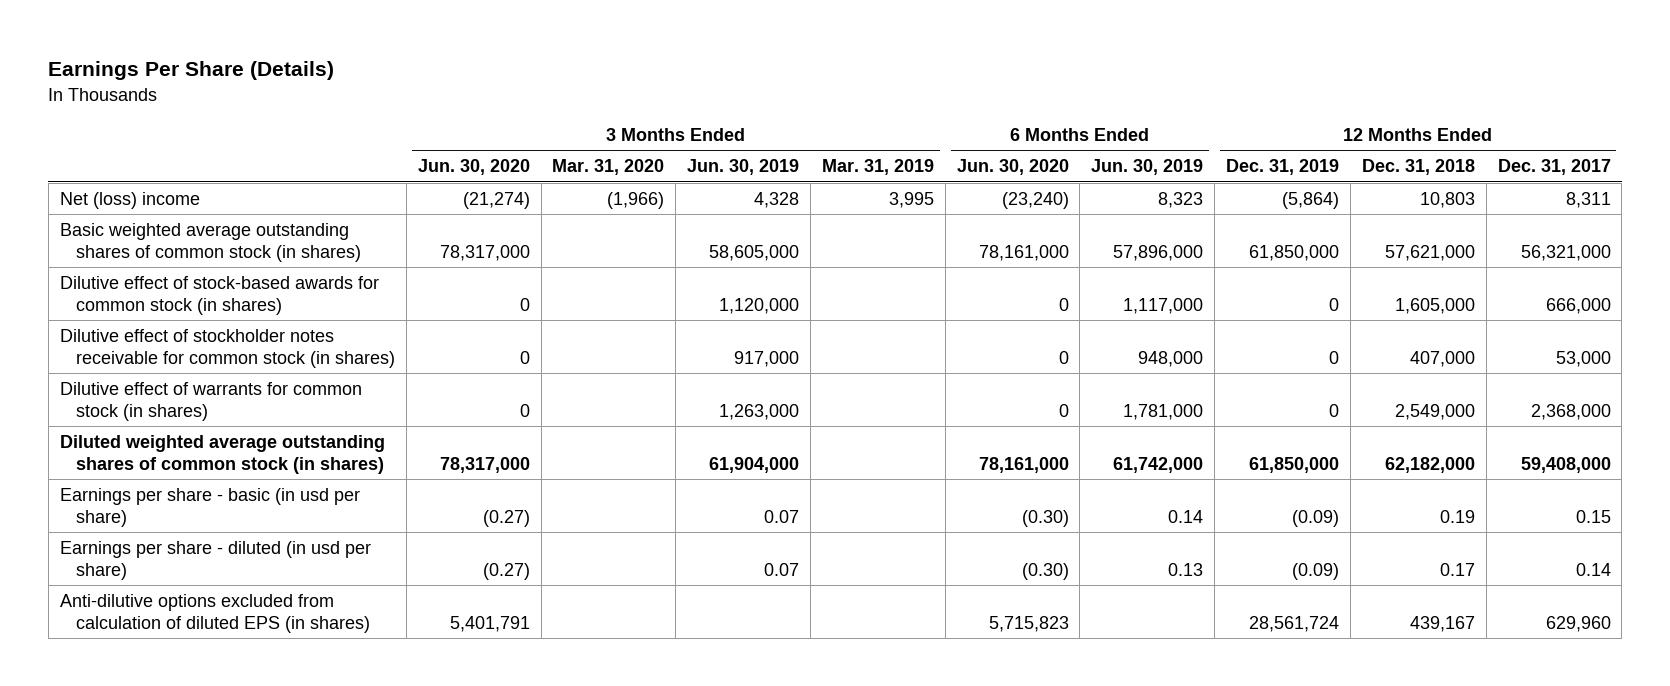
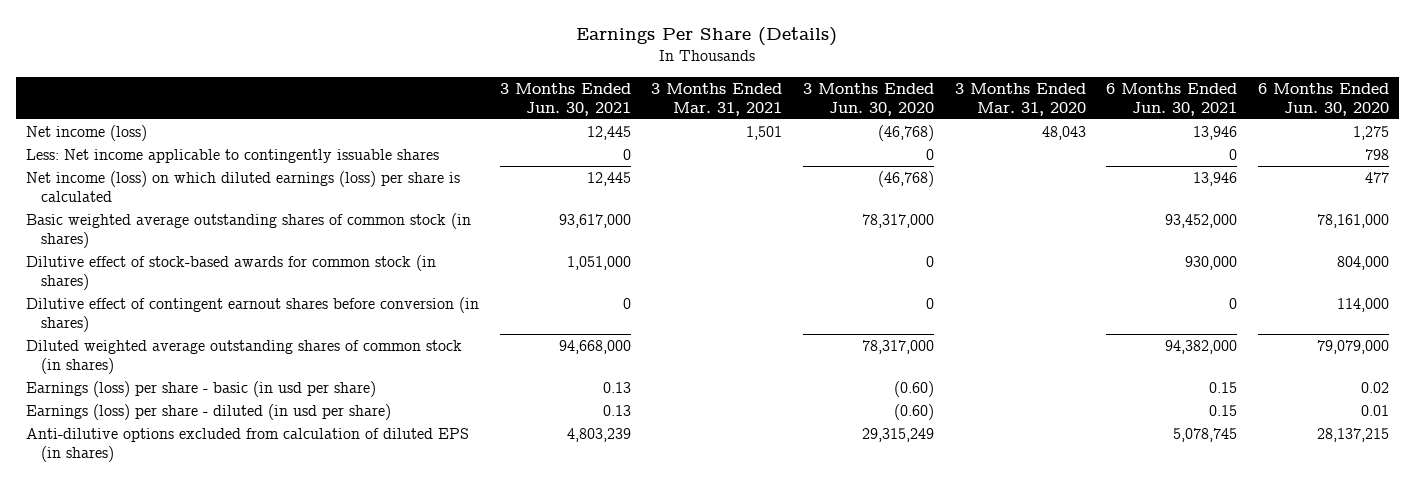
- | 3 Months Ended Jun. 30, 2020 | 3 Months Ended Mar. 31, 2020 | 3 Months Ended Jun. 30, 2019 | 3 Months Ended Mar. 31, 2019 | 6 Months Ended Jun. 30, 2020 | 6 Months Ended Jun. 30, 2019 | 12 Months Ended Dec. 31, 2019 | 12 Months Ended Dec. 31, 2018 | 12 Months Ended Dec. 31, 2017
+ | 3 Months Ended Jun. 30, 2021 | 3 Months Ended Mar. 31, 2021 | 3 Months Ended Jun. 30, 2020 | 3 Months Ended Mar. 31, 2020 | 6 Months Ended Jun. 30, 2021 | 6 Months Ended Jun. 30, 2020
- Net (loss) income | (21,274) | (1,966) | 4,328 | 3,995 | (23,240) | 8,323 | (5,864) | 10,803 | 8,311
+ Net income (loss) | 12,445 | 1,501 | (46,768) | 48,043 | 13,946 | 1,275
+ Less: Net income applicable to contingently issuable shares | 0 | | 0 | | 0 | 798
+ Net income (loss) on which diluted earnings (loss) per share is calculated | 12,445 | | (46,768) | | 13,946 | 477
- Dilutive effect of stock-based awards for common stock (in shares) | 0 | | 1,120,000 | | 0 | 1,117,000 | 0 | 1,605,000 | 666,000
- Dilutive effect of stockholder notes receivable for common stock (in shares) | 0 | | 917,000 | | 0 | 948,000 | 0 | 407,000 | 53,000
- Dilutive effect of warrants for common stock (in shares) | 0 | | 1,263,000 | | 0 | 1,781,000 | 0 | 2,549,000 | 2,368,000
- Diluted weighted average outstanding shares of common stock (in shares) | 78,317,000 | | 61,904,000 | | 78,161,000 | 61,742,000 | 61,850,000 | 62,182,000 | 59,408,000
- Earnings per share - basic (in usd per share) | (0.27) | | 0.07 | | (0.30) | 0.14 | (0.09) | 0.19 | 0.15
- Earnings per share - diluted (in usd per share) | (0.27) | | 0.07 | | (0.30) | 0.13 | (0.09) | 0.17 | 0.14
- Anti-dilutive options excluded from calculation of diluted EPS (in shares) | 5,401,791 | | | | 5,715,823 | | 28,561,724 | 439,167 | 629,960
+ Dilutive effect of stock-based awards for common stock (in shares) | 1,051,000 | | 0 | | 930,000 | 804,000
+ Dilutive effect of contingent earnout shares before conversion (in shares) | 0 | | 0 | | 0 | 114,000
+ Diluted weighted average outstanding shares of common stock (in shares) | 94,668,000 | | 78,317,000 | | 94,382,000 | 79,079,000
+ Earnings (loss) per share - basic (in usd per share) | 0.13 | | (0.60) | | 0.15 | 0.02
+ Earnings (loss) per share - diluted (in usd per share) | 0.13 | | (0.60) | | 0.15 | 0.01
+ Anti-dilutive options excluded from calculation of diluted EPS (in shares) | 4,803,239 | | 29,315,249 | | 5,078,745 | 28,137,215

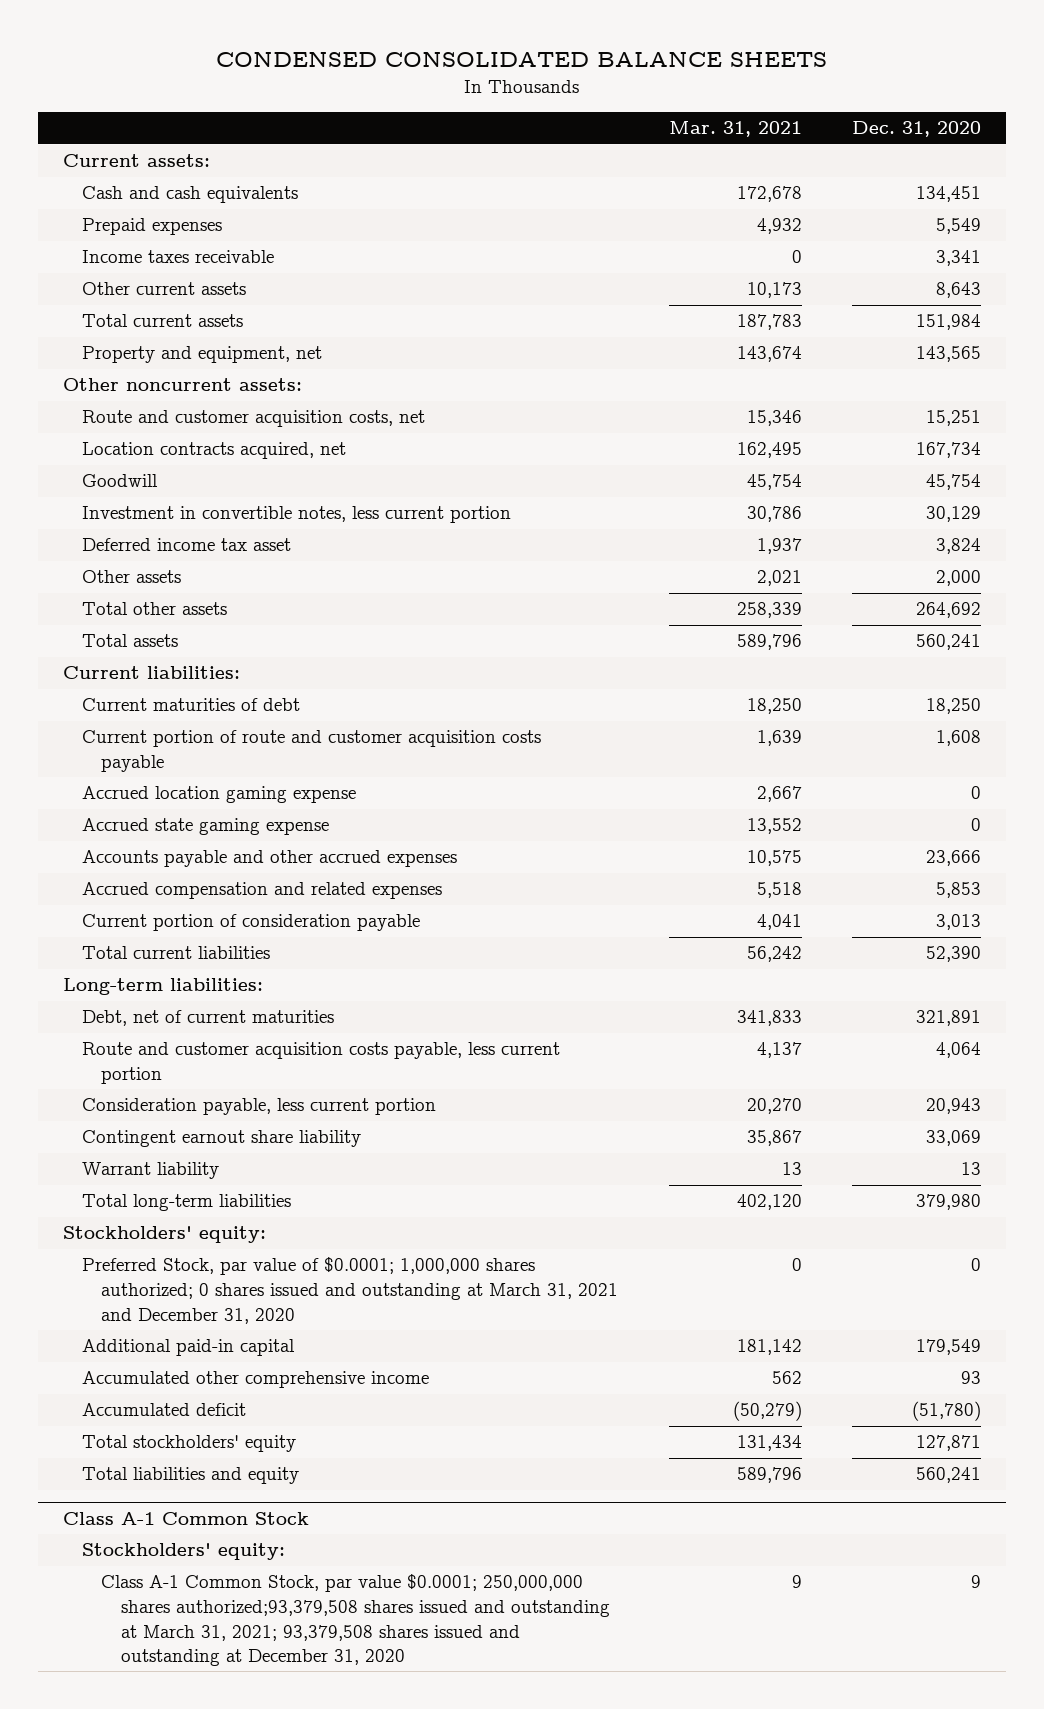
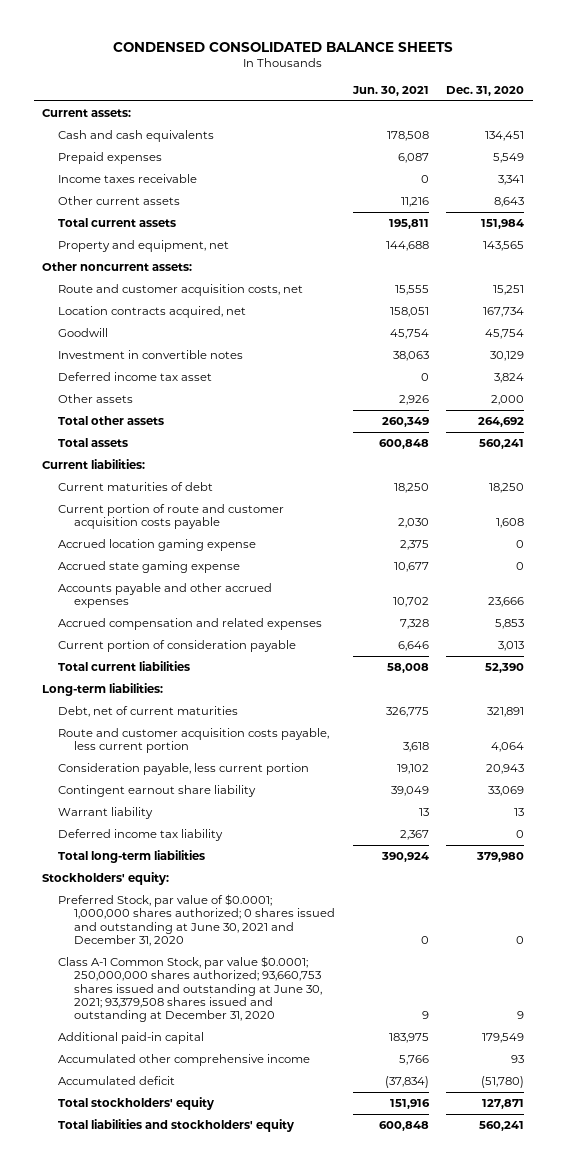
- | Mar. 31, 2021 | Dec. 31, 2020
+ | Jun. 30, 2021 | Dec. 31, 2020
- Investment in convertible notes, less current portion | 30,786 | 30,129
+ Investment in convertible notes | 38,063 | 30,129
+ Deferred income tax liability | 2,367 | 0
- Preferred Stock, par value of $0.0001; 1,000,000 shares authorized; 0 shares issued and outstanding at March 31, 2021 and December 31, 2020 | 0 | 0
+ Preferred Stock, par value of $0.0001; 1,000,000 shares authorized; 0 shares issued and outstanding at June 30, 2021 and December 31, 2020 | 0 | 0
+ Class A-1 Common Stock, par value $0.0001; 250,000,000 shares authorized; 93,660,753 shares issued and outstanding at June 30, 2021; 93,379,508 shares issued and outstanding at December 31, 2020 | 9 | 9
- Total liabilities and equity | 589,796 | 560,241
- Class A-1 Common Stock
- Stockholders' equity:
- Class A-1 Common Stock, par value $0.0001; 250,000,000 shares authorized;93,379,508 shares issued and outstanding at March 31, 2021; 93,379,508 shares issued and outstanding at December 31, 2020 | 9 | 9
+ Total liabilities and stockholders' equity | 600,848 | 560,241

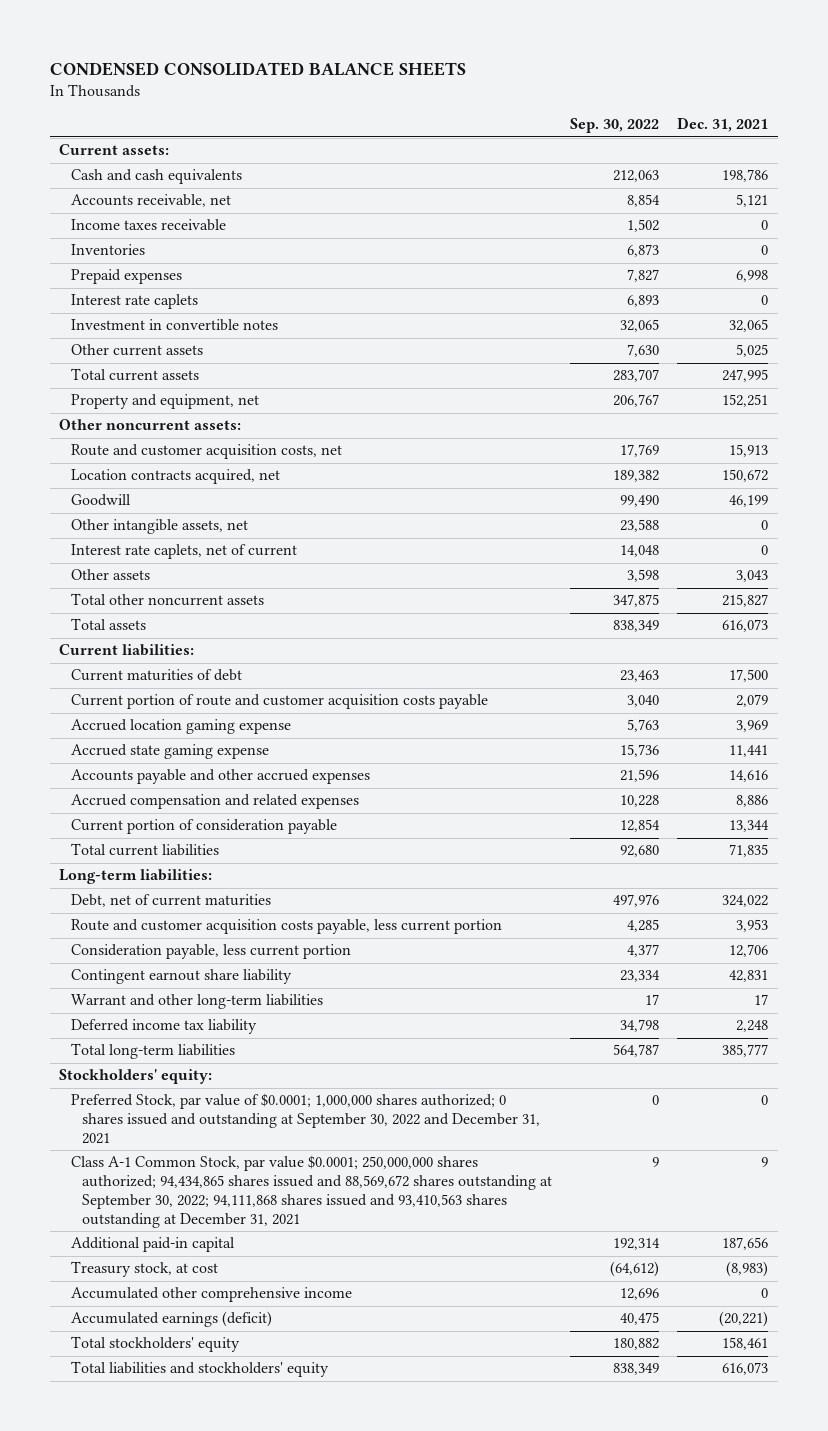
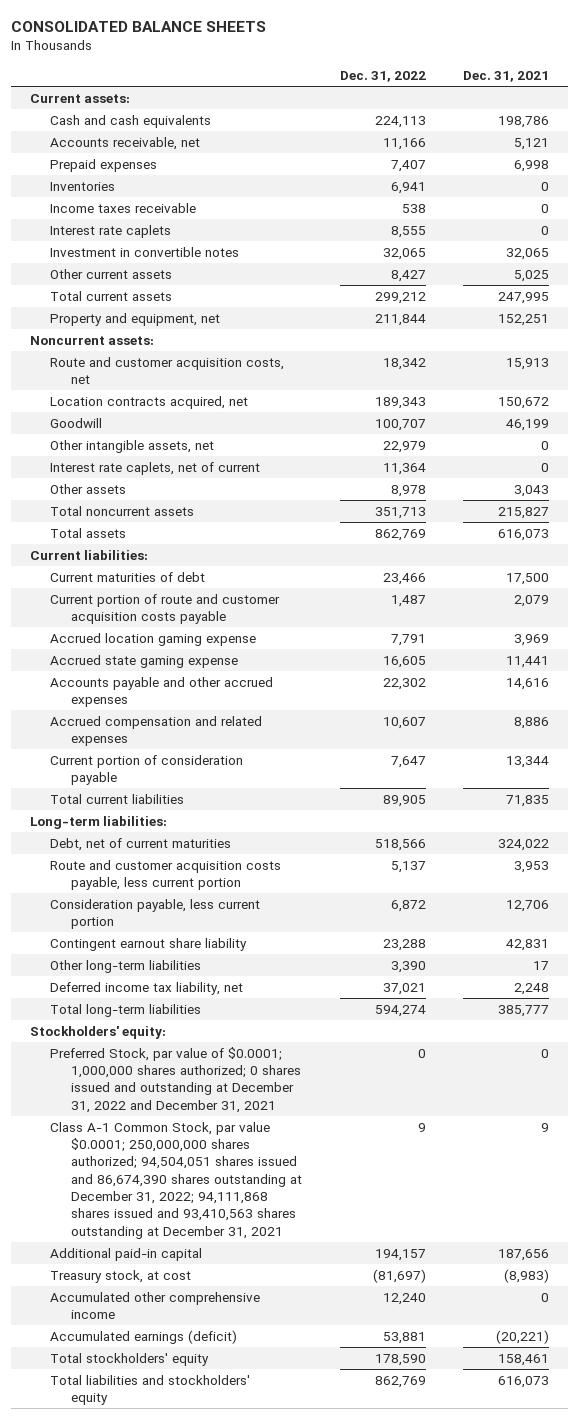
- CONDENSED CONSOLIDATED BALANCE SHEETS
+ CONSOLIDATED BALANCE SHEETS
- | Sep. 30, 2022 | Dec. 31, 2021
+ | Dec. 31, 2022 | Dec. 31, 2021
moved down: Inventories | 6,941 | 0
moved down: Income taxes receivable | 538 | 0
- Other noncurrent assets:
+ Noncurrent assets:
- Total other noncurrent assets | 347,875 | 215,827
+ Total noncurrent assets | 351,713 | 215,827
- Warrant and other long-term liabilities | 17 | 17
- Deferred income tax liability | 34,798 | 2,248
+ Other long-term liabilities | 3,390 | 17
+ Deferred income tax liability, net | 37,021 | 2,248
- Preferred Stock, par value of $0.0001; 1,000,000 shares authorized; 0 shares issued and outstanding at September 30, 2022 and December 31, 2021 | 0 | 0
- Class A-1 Common Stock, par value $0.0001; 250,000,000 shares authorized; 94,434,865 shares issued and 88,569,672 shares outstanding at September 30, 2022; 94,111,868 shares issued and 93,410,563 shares outstanding at December 31, 2021 | 9 | 9
+ Preferred Stock, par value of $0.0001; 1,000,000 shares authorized; 0 shares issued and outstanding at December 31, 2022 and December 31, 2021 | 0 | 0
+ Class A-1 Common Stock, par value $0.0001; 250,000,000 shares authorized; 94,504,051 shares issued and 86,674,390 shares outstanding at December 31, 2022; 94,111,868 shares issued and 93,410,563 shares outstanding at December 31, 2021 | 9 | 9

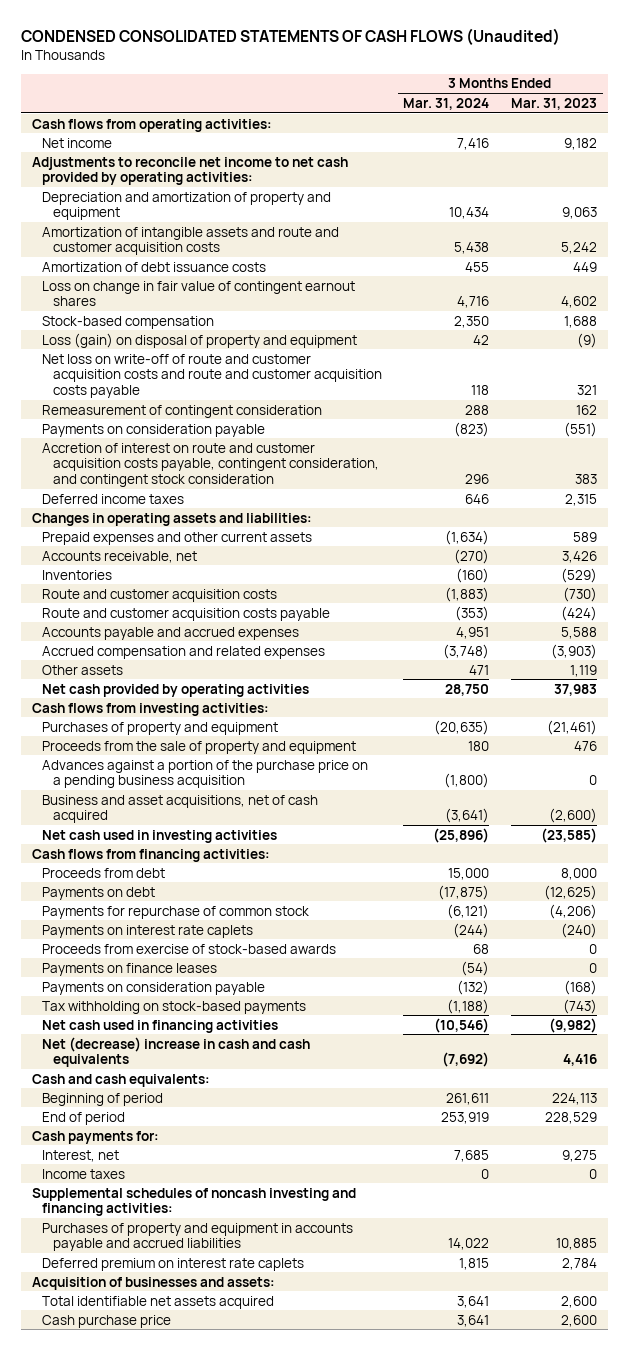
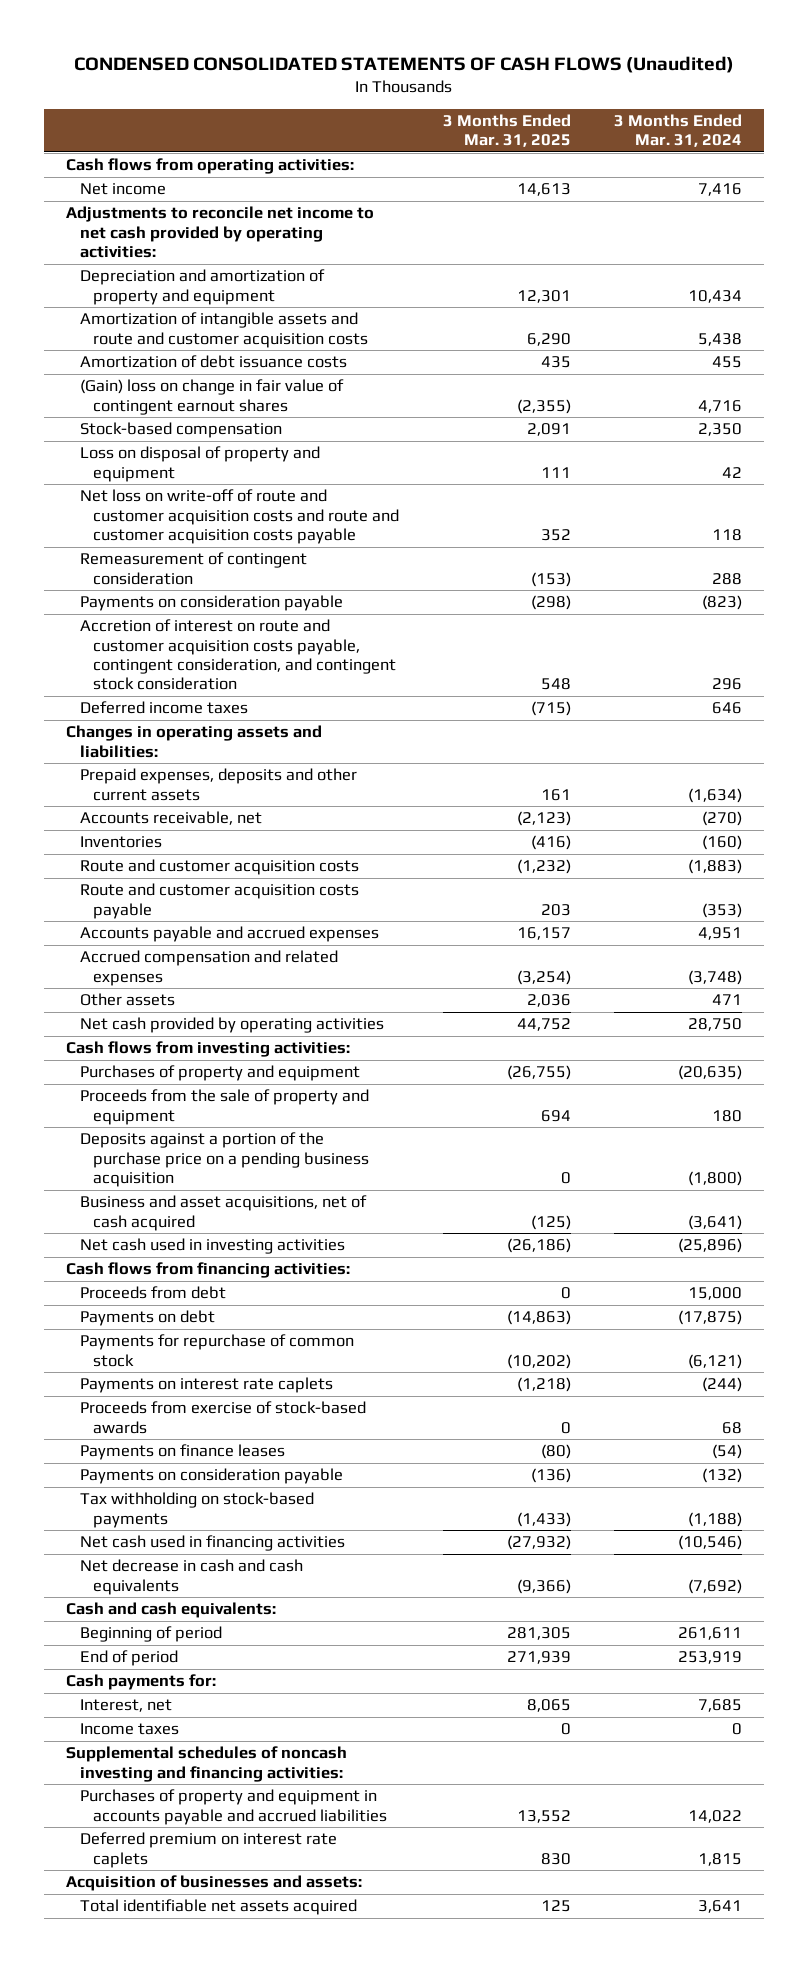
- | 3 Months Ended Mar. 31, 2024 | 3 Months Ended Mar. 31, 2023
+ | 3 Months Ended Mar. 31, 2025 | 3 Months Ended Mar. 31, 2024
- Loss on change in fair value of contingent earnout shares | 4,716 | 4,602
+ (Gain) loss on change in fair value of contingent earnout shares | (2,355) | 4,716
- Loss (gain) on disposal of property and equipment | 42 | (9)
+ Loss on disposal of property and equipment | 111 | 42
- Prepaid expenses and other current assets | (1,634) | 589
+ Prepaid expenses, deposits and other current assets | 161 | (1,634)
- Advances against a portion of the purchase price on a pending business acquisition | (1,800) | 0
+ Deposits against a portion of the purchase price on a pending business acquisition | 0 | (1,800)
- Net (decrease) increase in cash and cash equivalents | (7,692) | 4,416
+ Net decrease in cash and cash equivalents | (9,366) | (7,692)
- Cash purchase price | 3,641 | 2,600

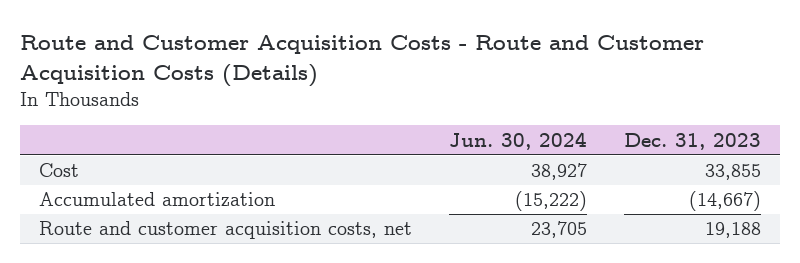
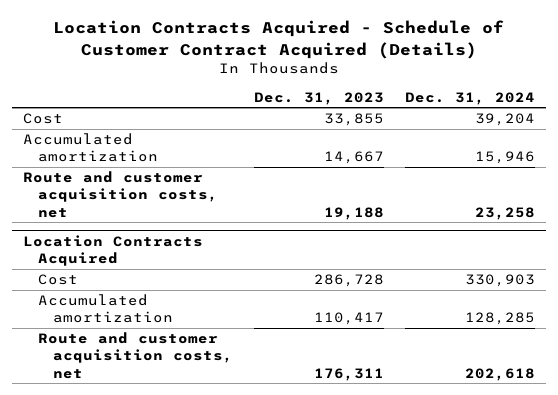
- Route and Customer Acquisition Costs - Route and Customer Acquisition Costs (Details)
+ Location Contracts Acquired - Schedule of Customer Contract Acquired (Details)
- | Jun. 30, 2024 | Dec. 31, 2023
+ | Dec. 31, 2023 | Dec. 31, 2024
- Accumulated amortization | (15,222) | (14,667)
+ Accumulated amortization | 14,667 | 15,946
+ Location Contracts Acquired
+ Cost | 286,728 | 330,903
+ Accumulated amortization | 110,417 | 128,285
+ Route and customer acquisition costs, net | 176,311 | 202,618

